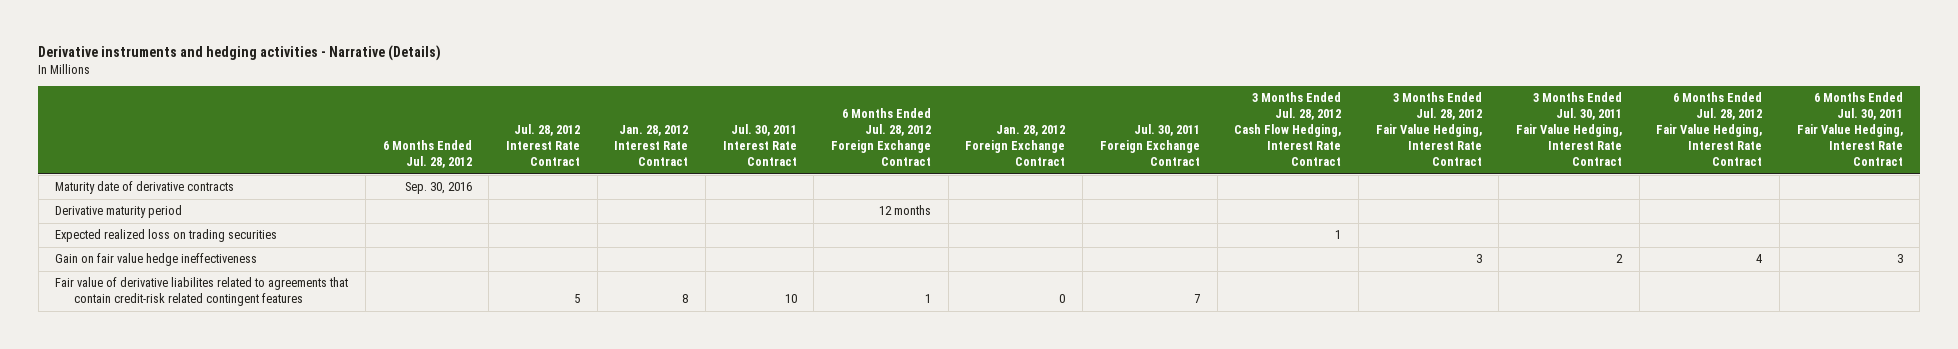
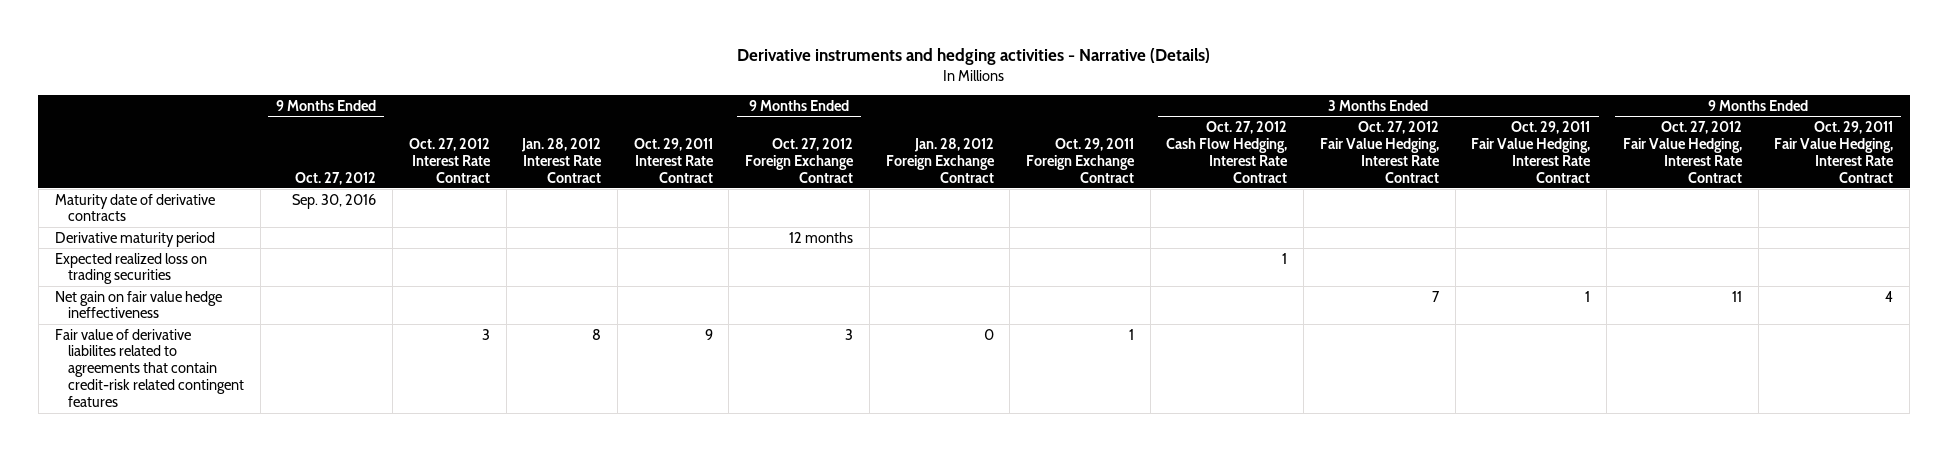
- | 6 Months Ended Jul. 28, 2012 | Jul. 28, 2012 Interest Rate Contract | Jan. 28, 2012 Interest Rate Contract | Jul. 30, 2011 Interest Rate Contract | 6 Months Ended Jul. 28, 2012 Foreign Exchange Contract | Jan. 28, 2012 Foreign Exchange Contract | Jul. 30, 2011 Foreign Exchange Contract | 3 Months Ended Jul. 28, 2012 Cash Flow Hedging, Interest Rate Contract | 3 Months Ended Jul. 28, 2012 Fair Value Hedging, Interest Rate Contract | 3 Months Ended Jul. 30, 2011 Fair Value Hedging, Interest Rate Contract | 6 Months Ended Jul. 28, 2012 Fair Value Hedging, Interest Rate Contract | 6 Months Ended Jul. 30, 2011 Fair Value Hedging, Interest Rate Contract
+ | 9 Months Ended Oct. 27, 2012 | Oct. 27, 2012 Interest Rate Contract | Jan. 28, 2012 Interest Rate Contract | Oct. 29, 2011 Interest Rate Contract | 9 Months Ended Oct. 27, 2012 Foreign Exchange Contract | Jan. 28, 2012 Foreign Exchange Contract | Oct. 29, 2011 Foreign Exchange Contract | 3 Months Ended Oct. 27, 2012 Cash Flow Hedging, Interest Rate Contract | 3 Months Ended Oct. 27, 2012 Fair Value Hedging, Interest Rate Contract | 3 Months Ended Oct. 29, 2011 Fair Value Hedging, Interest Rate Contract | 9 Months Ended Oct. 27, 2012 Fair Value Hedging, Interest Rate Contract | 9 Months Ended Oct. 29, 2011 Fair Value Hedging, Interest Rate Contract
- Gain on fair value hedge ineffectiveness | | | | | | | | | 3 | 2 | 4 | 3
+ Net gain on fair value hedge ineffectiveness | | | | | | | | | 7 | 1 | 11 | 4

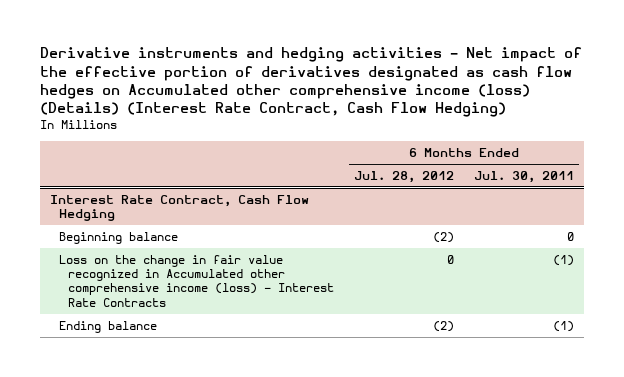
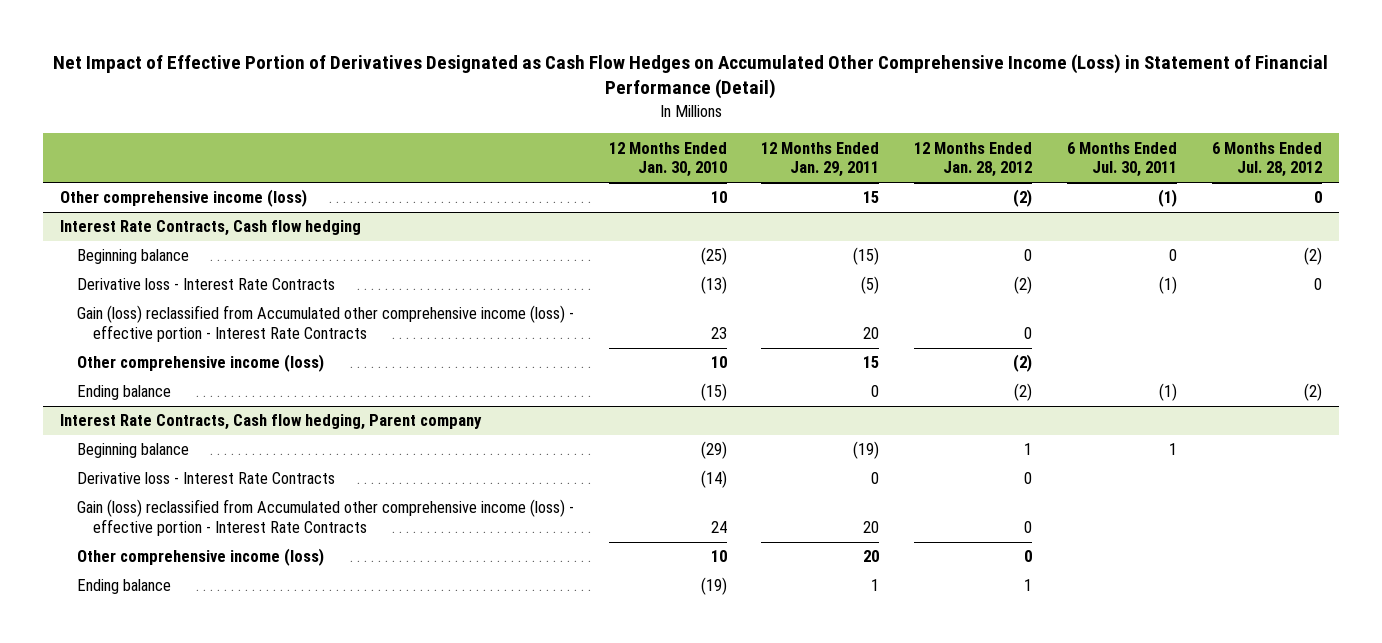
- Derivative instruments and hedging activities - Net impact of the effective portion of derivatives designated as cash flow hedges on Accumulated other comprehensive income (loss) (Details) (Interest Rate Contract, Cash Flow Hedging)
+ Net Impact of Effective Portion of Derivatives Designated as Cash Flow Hedges on Accumulated Other Comprehensive Income (Loss) in Statement of Financial Performance (Detail)
- | 6 Months Ended Jul. 28, 2012 | 6 Months Ended Jul. 30, 2011
+ | 12 Months Ended Jan. 30, 2010 | 12 Months Ended Jan. 29, 2011 | 12 Months Ended Jan. 28, 2012 | 6 Months Ended Jul. 30, 2011 | 6 Months Ended Jul. 28, 2012
- Interest Rate Contract, Cash Flow Hedging
+ Other comprehensive income (loss) | 10 | 15 | (2) | (1) | 0
+ Interest Rate Contracts, Cash flow hedging
- Loss on the change in fair value recognized in Accumulated other comprehensive income (loss) - Interest Rate Contracts | 0 | (1)
+ Derivative loss - Interest Rate Contracts | (13) | (5) | (2) | (1) | 0
+ Gain (loss) reclassified from Accumulated other comprehensive income (loss) - effective portion - Interest Rate Contracts | 23 | 20 | 0 | |
+ Other comprehensive income (loss) | 10 | 15 | (2) | |
+ Interest Rate Contracts, Cash flow hedging, Parent company
+ Beginning balance | (29) | (19) | 1 | 1 |
+ Derivative loss - Interest Rate Contracts | (14) | 0 | 0 | |
+ Gain (loss) reclassified from Accumulated other comprehensive income (loss) - effective portion - Interest Rate Contracts | 24 | 20 | 0 | |
+ Other comprehensive income (loss) | 10 | 20 | 0 | |
+ Ending balance | (19) | 1 | 1 | |

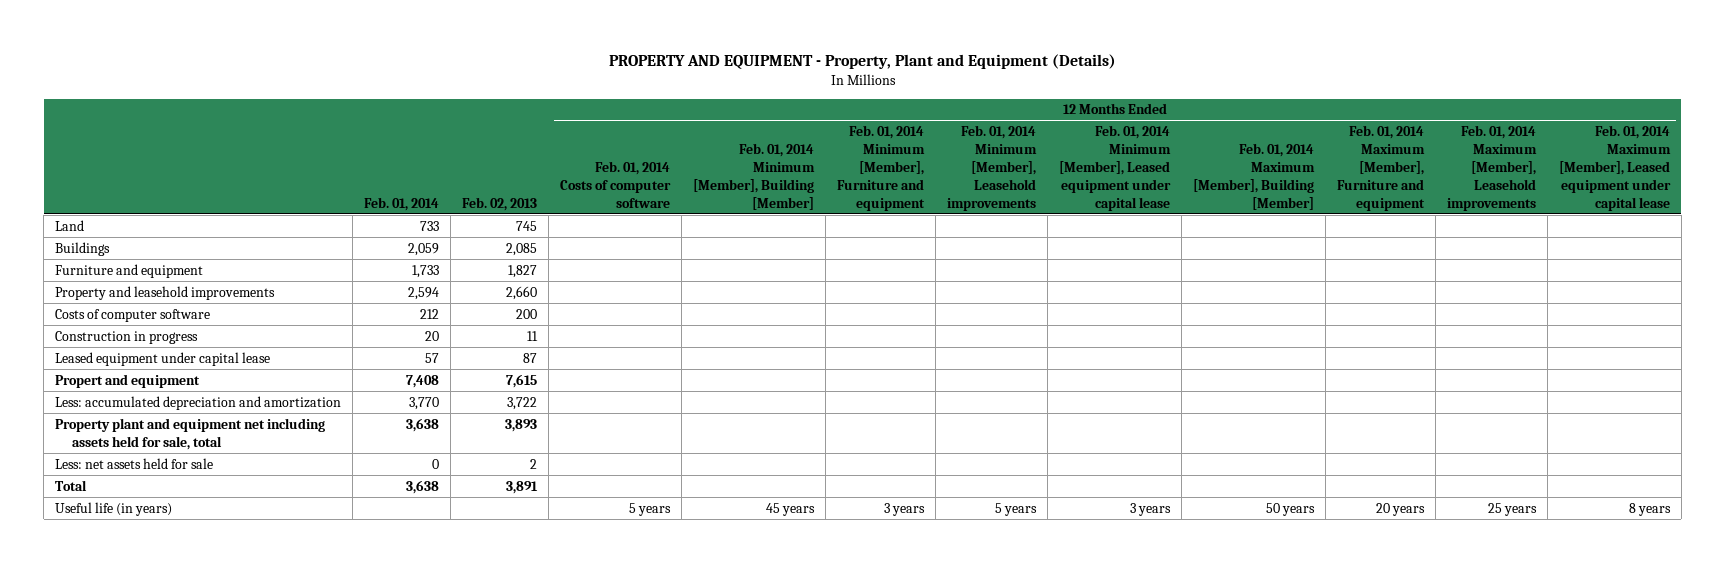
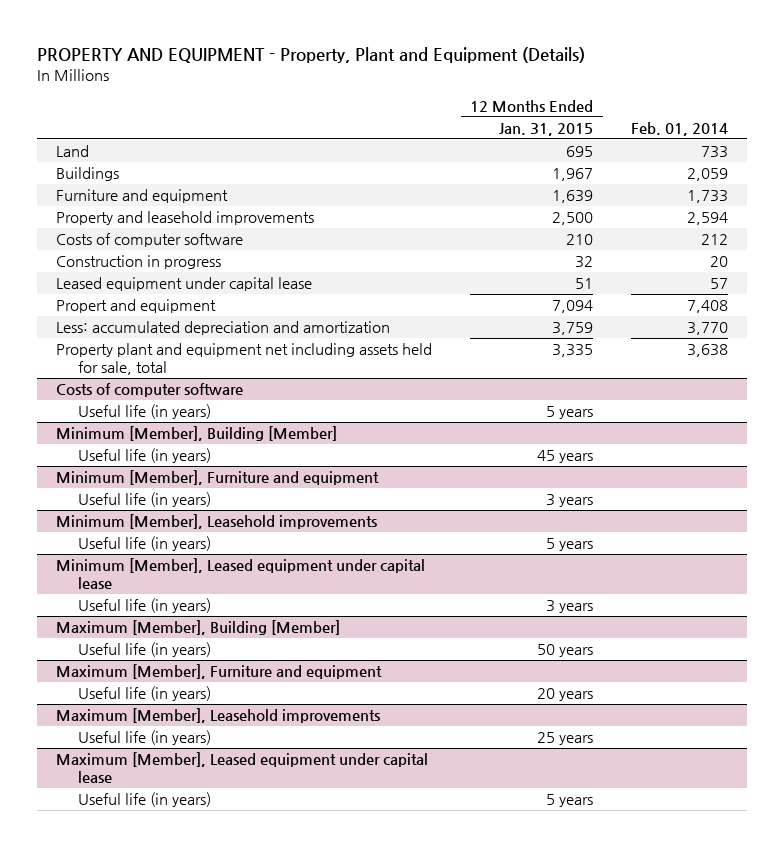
- | Feb. 01, 2014 | Feb. 02, 2013 | 12 Months Ended Feb. 01, 2014 Costs of computer software | 12 Months Ended Feb. 01, 2014 Minimum [Member], Building [Member] | 12 Months Ended Feb. 01, 2014 Minimum [Member], Furniture and equipment | 12 Months Ended Feb. 01, 2014 Minimum [Member], Leasehold improvements | 12 Months Ended Feb. 01, 2014 Minimum [Member], Leased equipment under capital lease | 12 Months Ended Feb. 01, 2014 Maximum [Member], Building [Member] | 12 Months Ended Feb. 01, 2014 Maximum [Member], Furniture and equipment | 12 Months Ended Feb. 01, 2014 Maximum [Member], Leasehold improvements | 12 Months Ended Feb. 01, 2014 Maximum [Member], Leased equipment under capital lease
+ | 12 Months Ended Jan. 31, 2015 | Feb. 01, 2014
- Less: net assets held for sale | 0 | 2 | | | | | | | | |
- Total | 3,638 | 3,891 | | | | | | | | |
- Useful life (in years) | | | 5 years | 45 years | 3 years | 5 years | 3 years | 50 years | 20 years | 25 years | 8 years
+ Costs of computer software
+ Useful life (in years) | 5 years |
+ Minimum [Member], Building [Member]
+ Useful life (in years) | 45 years |
+ Minimum [Member], Furniture and equipment
+ Useful life (in years) | 3 years |
+ Minimum [Member], Leasehold improvements
+ Useful life (in years) | 5 years |
+ Minimum [Member], Leased equipment under capital lease
+ Useful life (in years) | 3 years |
+ Maximum [Member], Building [Member]
+ Useful life (in years) | 50 years |
+ Maximum [Member], Furniture and equipment
+ Useful life (in years) | 20 years |
+ Maximum [Member], Leasehold improvements
+ Useful life (in years) | 25 years |
+ Maximum [Member], Leased equipment under capital lease
+ Useful life (in years) | 5 years |

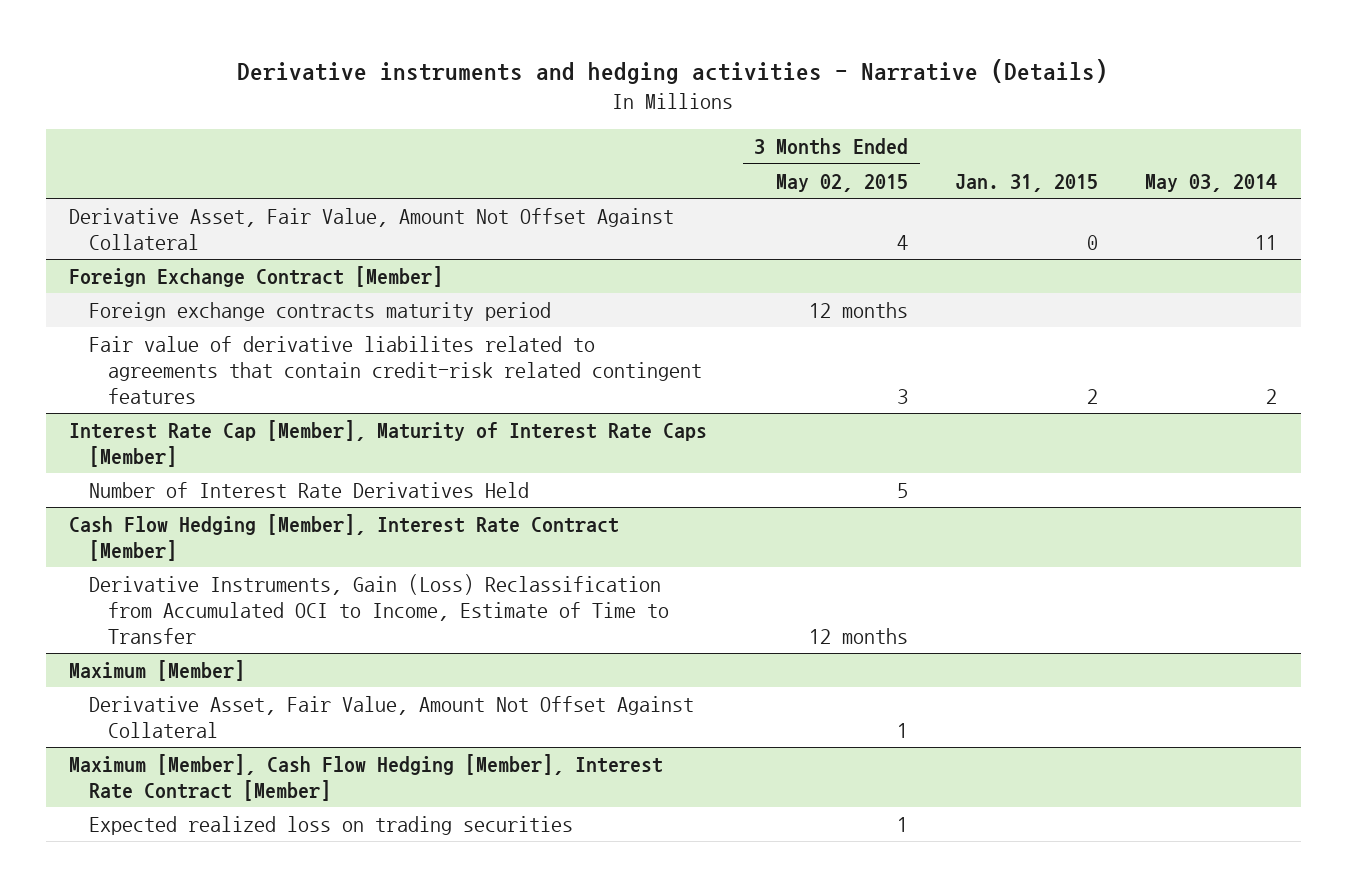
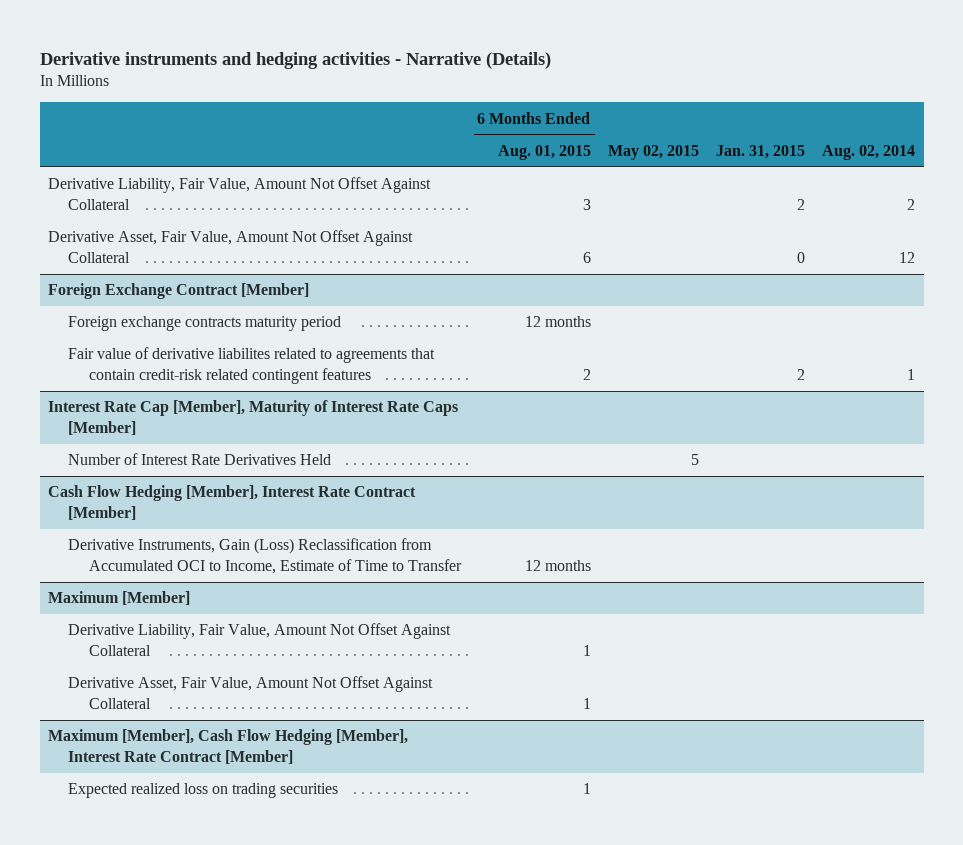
- | 3 Months Ended May 02, 2015 | Jan. 31, 2015 | May 03, 2014
+ | 6 Months Ended Aug. 01, 2015 | May 02, 2015 | Jan. 31, 2015 | Aug. 02, 2014
+ Derivative Liability, Fair Value, Amount Not Offset Against Collateral | 3 | | 2 | 2
@ Maximum [Member]
+ Derivative Liability, Fair Value, Amount Not Offset Against Collateral | 1 | | |

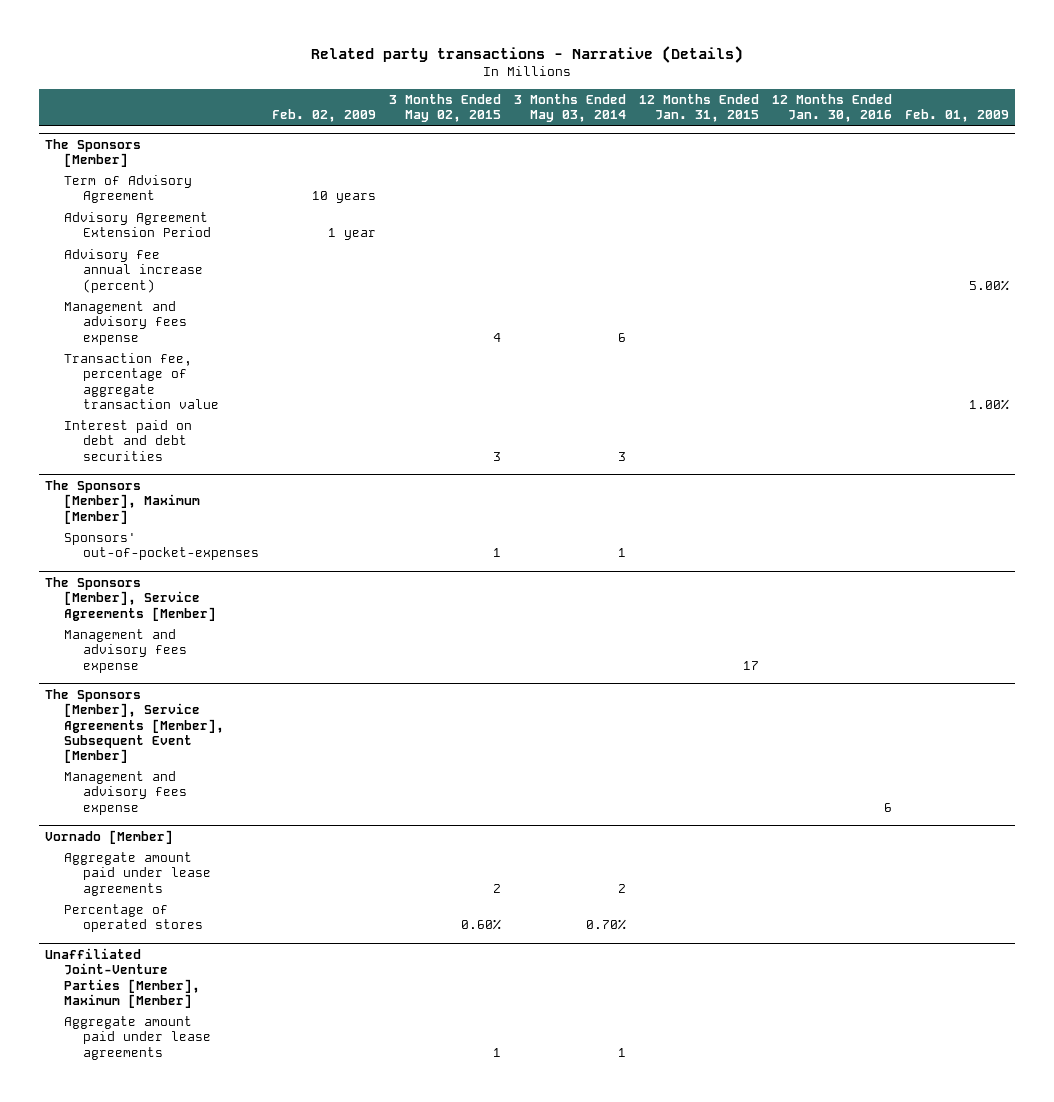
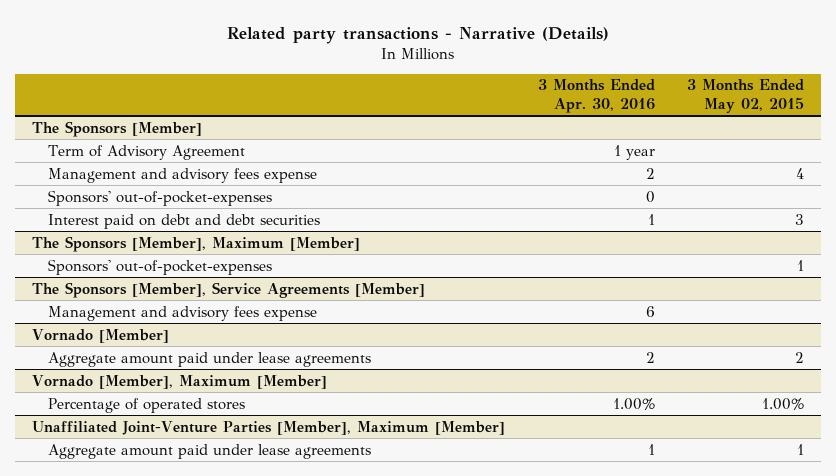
- | Feb. 02, 2009 | 3 Months Ended May 02, 2015 | 3 Months Ended May 03, 2014 | 12 Months Ended Jan. 31, 2015 | 12 Months Ended Jan. 30, 2016 | Feb. 01, 2009
+ | 3 Months Ended Apr. 30, 2016 | 3 Months Ended May 02, 2015
@ The Sponsors [Member]
- Advisory Agreement Extension Period | 1 year | | | | |
- Advisory fee annual increase (percent) | | | | | | 5.00%
- Transaction fee, percentage of aggregate transaction value | | | | | | 1.00%
+ Sponsors' out-of-pocket-expenses | 0 |
- The Sponsors [Member], Service Agreements [Member], Subsequent Event [Member]
- Management and advisory fees expense | | | | | 6 |
@ Vornado [Member]
- Percentage of operated stores | | 0.60% | 0.70% | | |
+ Vornado [Member], Maximum [Member]
+ Percentage of operated stores | 1.00% | 1.00%

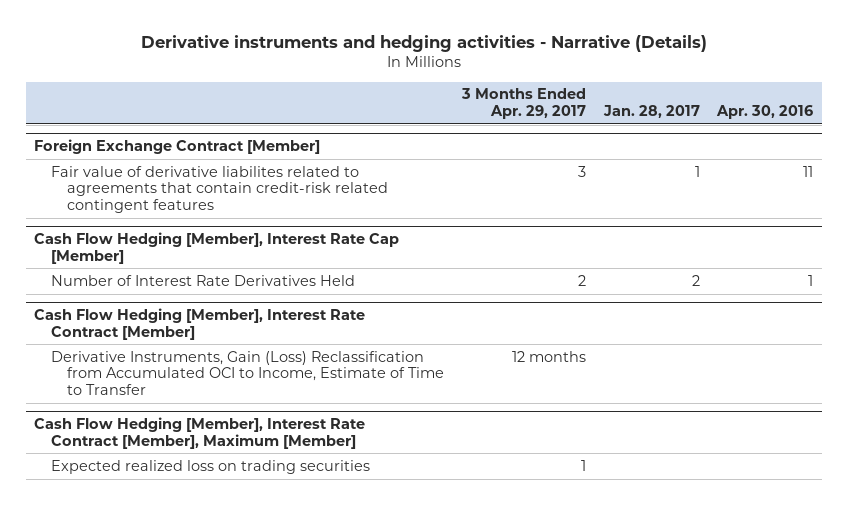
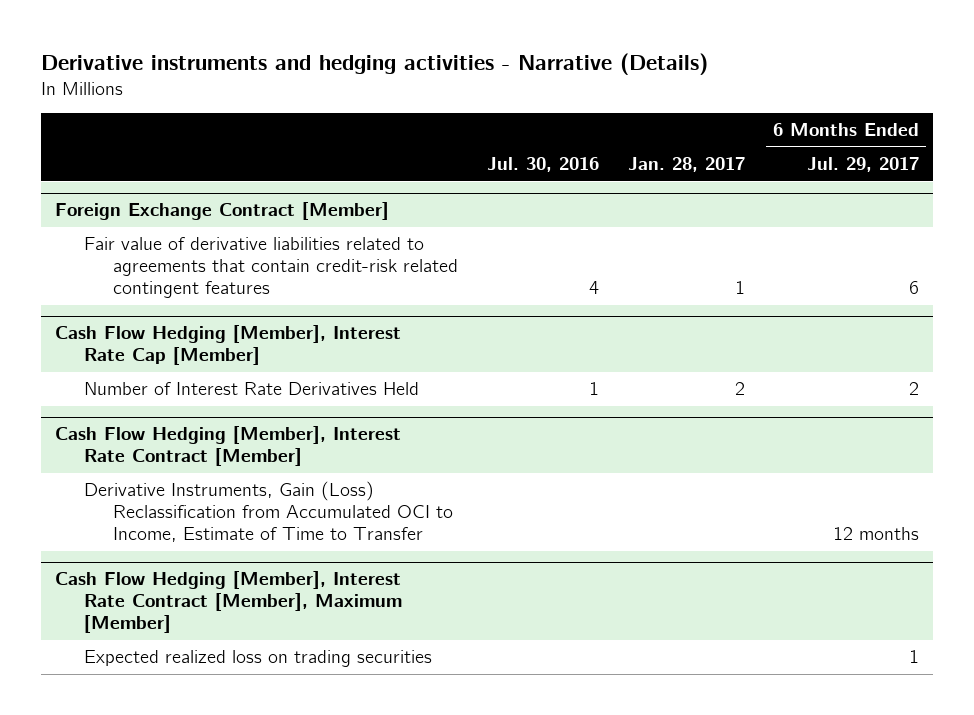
- | 3 Months Ended Apr. 29, 2017 | Jan. 28, 2017 | Apr. 30, 2016
+ | Jul. 30, 2016 | Jan. 28, 2017 | 6 Months Ended Jul. 29, 2017
@ Foreign Exchange Contract [Member]
- Fair value of derivative liabilites related to agreements that contain credit-risk related contingent features | 3 | 1 | 11
+ Fair value of derivative liabilities related to agreements that contain credit-risk related contingent features | 4 | 1 | 6

